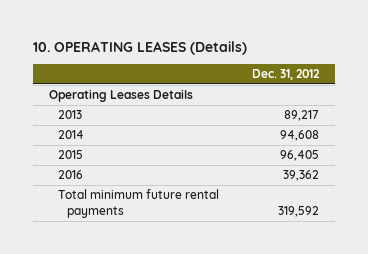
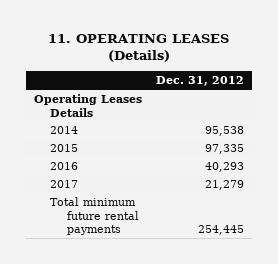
- 10. OPERATING LEASES (Details)
+ 11. OPERATING LEASES (Details)
- 2013 | 89,217
- 2014 | 94,608
- 2015 | 96,405
- 2016 | 39,362
- Total minimum future rental payments | 319,592
+ 2014 | 95,538
+ 2015 | 97,335
+ 2016 | 40,293
+ 2017 | 21,279
+ Total minimum future rental payments | 254,445

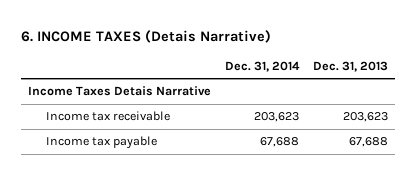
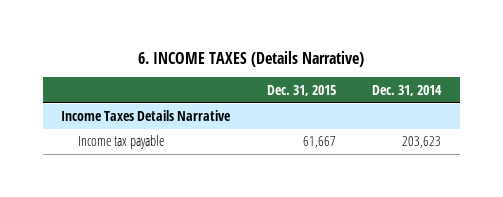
- 6. INCOME TAXES (Detais Narrative)
+ 6. INCOME TAXES (Details Narrative)
- | Dec. 31, 2014 | Dec. 31, 2013
+ | Dec. 31, 2015 | Dec. 31, 2014
- Income Taxes Detais Narrative
- Income tax receivable | 203,623 | 203,623
- Income tax payable | 67,688 | 67,688
+ Income Taxes Details Narrative
+ Income tax payable | 61,667 | 203,623

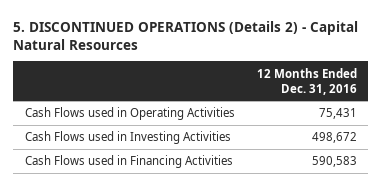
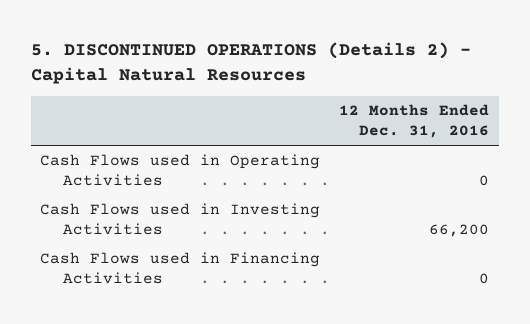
- Cash Flows used in Operating Activities | 75,431
- Cash Flows used in Investing Activities | 498,672
- Cash Flows used in Financing Activities | 590,583
+ Cash Flows used in Operating Activities | 0
+ Cash Flows used in Investing Activities | 66,200
+ Cash Flows used in Financing Activities | 0

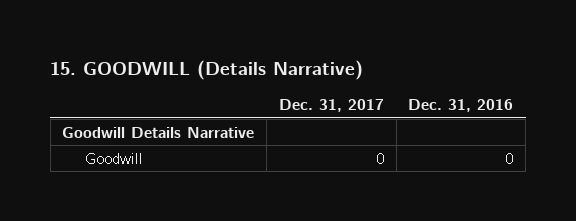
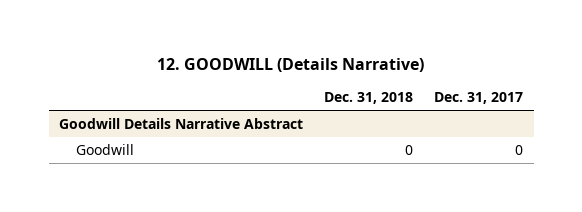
- 15. GOODWILL (Details Narrative)
+ 12. GOODWILL (Details Narrative)
- | Dec. 31, 2017 | Dec. 31, 2016
+ | Dec. 31, 2018 | Dec. 31, 2017
- Goodwill Details Narrative
+ Goodwill Details Narrative Abstract

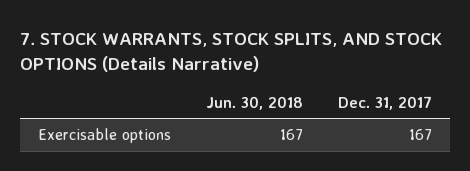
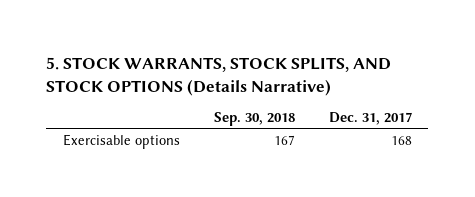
- 7. STOCK WARRANTS, STOCK SPLITS, AND STOCK OPTIONS (Details Narrative)
+ 5. STOCK WARRANTS, STOCK SPLITS, AND STOCK OPTIONS (Details Narrative)
- | Jun. 30, 2018 | Dec. 31, 2017
+ | Sep. 30, 2018 | Dec. 31, 2017
- Exercisable options | 167 | 167
+ Exercisable options | 167 | 168

